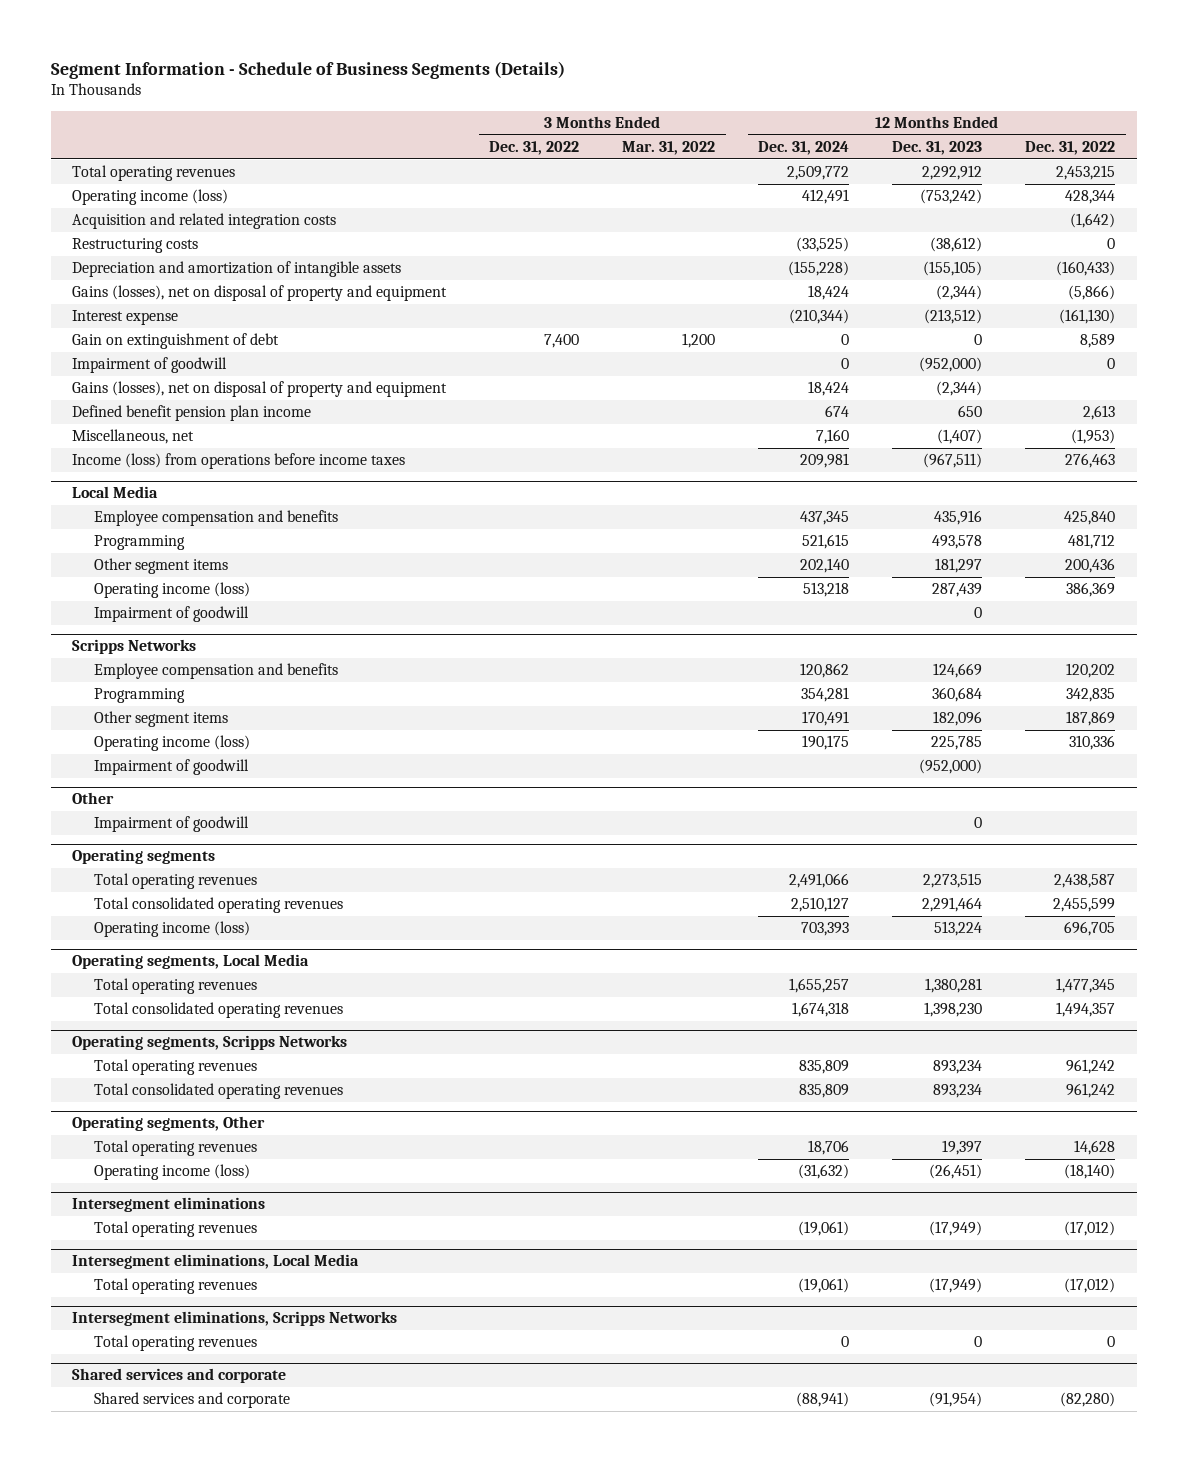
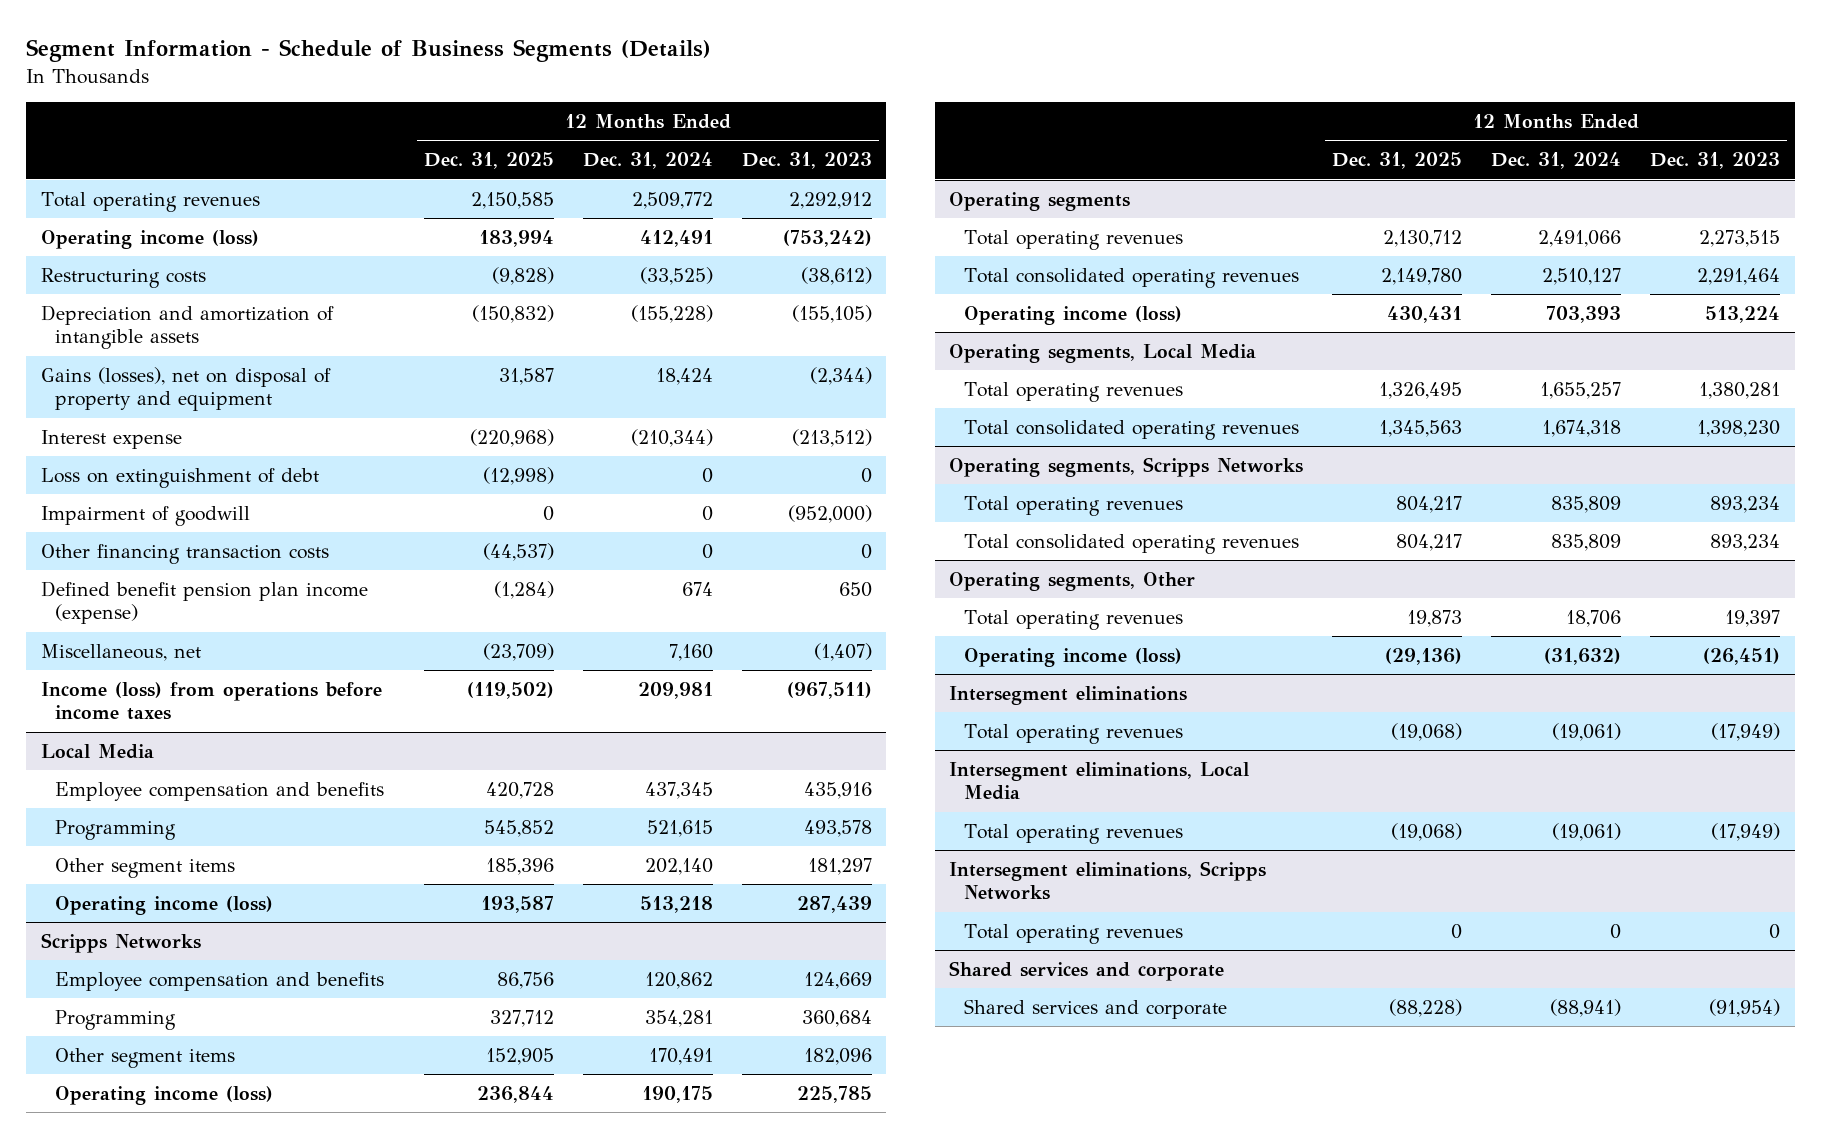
- | 3 Months Ended Dec. 31, 2022 | 3 Months Ended Mar. 31, 2022 | 12 Months Ended Dec. 31, 2024 | 12 Months Ended Dec. 31, 2023 | 12 Months Ended Dec. 31, 2022
+ | 12 Months Ended Dec. 31, 2025 | 12 Months Ended Dec. 31, 2024 | 12 Months Ended Dec. 31, 2023
- Acquisition and related integration costs | | | | | (1,642)
- Gain on extinguishment of debt | 7,400 | 1,200 | 0 | 0 | 8,589
+ Loss on extinguishment of debt | (12,998) | 0 | 0
- Gains (losses), net on disposal of property and equipment | | | 18,424 | (2,344) |
- Defined benefit pension plan income | | | 674 | 650 | 2,613
+ Other financing transaction costs | (44,537) | 0 | 0
+ Defined benefit pension plan income (expense) | (1,284) | 674 | 650
@ Local Media
- Impairment of goodwill | | | | 0 |
@ Scripps Networks
- Impairment of goodwill | | | | (952,000) |
- Other
- Impairment of goodwill | | | | 0 |

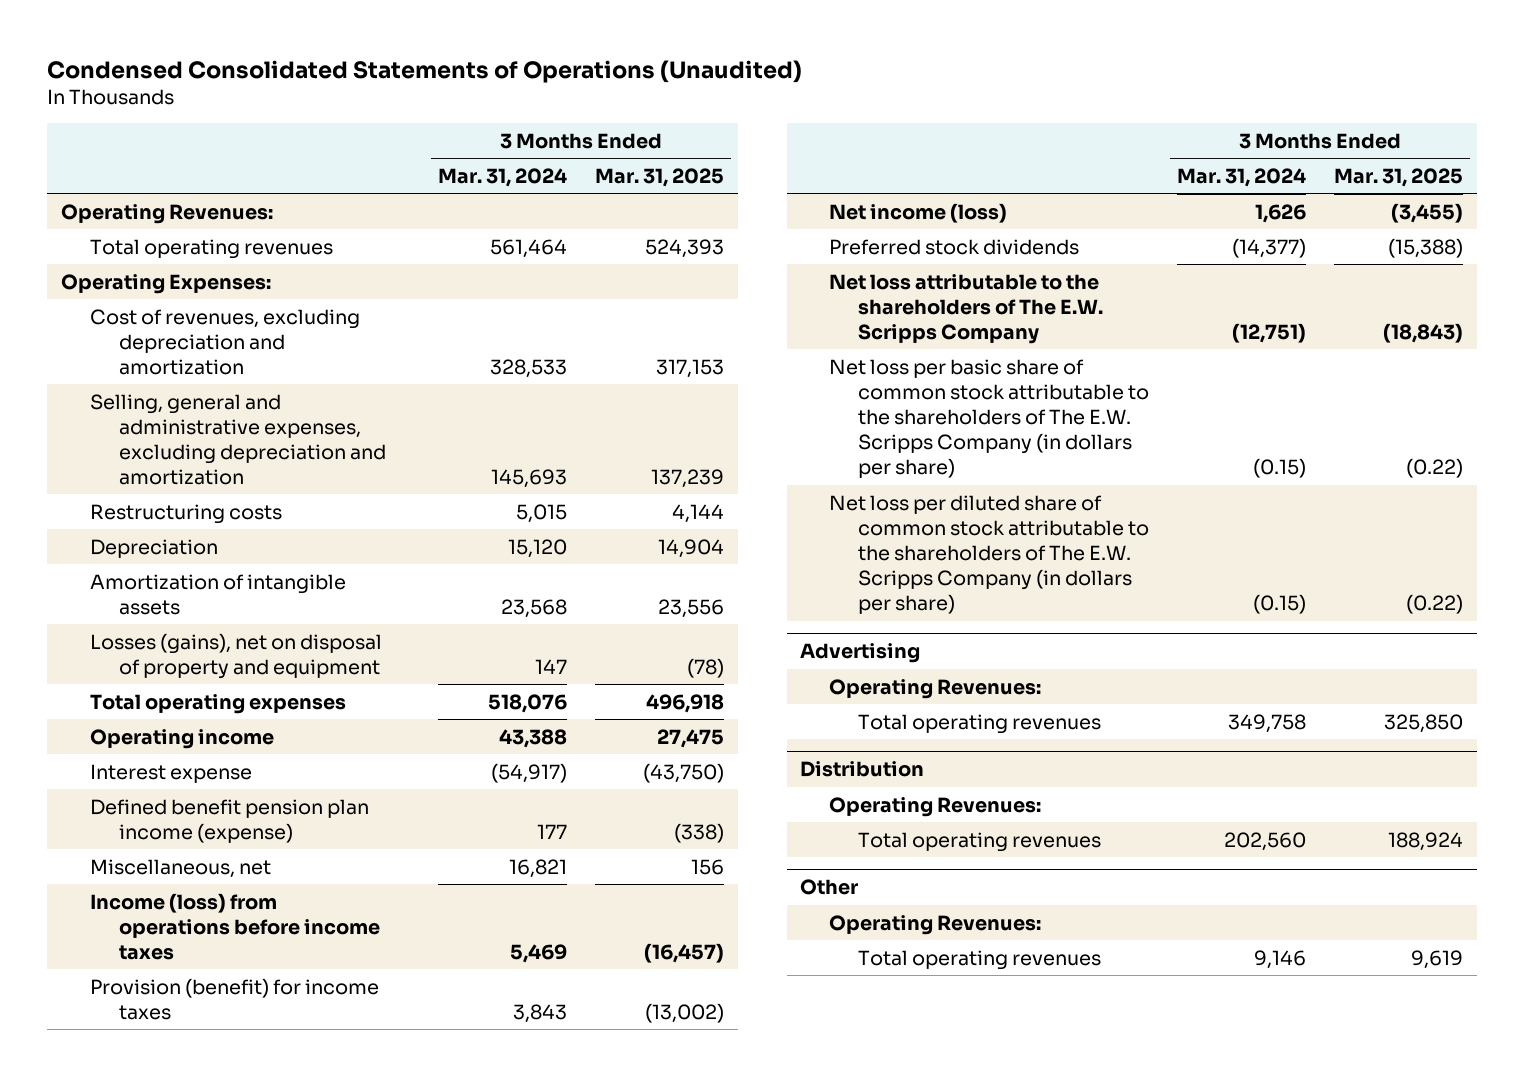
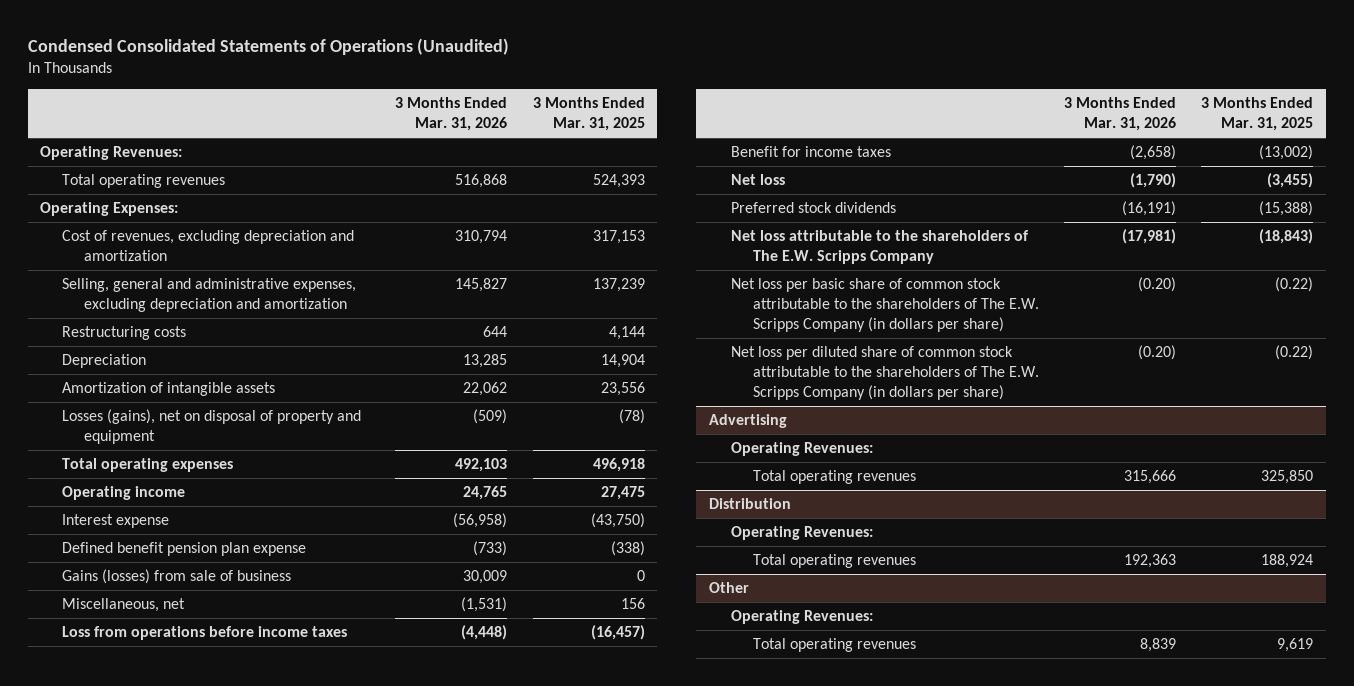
- | 3 Months Ended Mar. 31, 2024 | 3 Months Ended Mar. 31, 2025
+ | 3 Months Ended Mar. 31, 2026 | 3 Months Ended Mar. 31, 2025
- Defined benefit pension plan income (expense) | 177 | (338)
+ Defined benefit pension plan expense | (733) | (338)
+ Gains (losses) from sale of business | 30,009 | 0
- Income (loss) from operations before income taxes | 5,469 | (16,457)
- Provision (benefit) for income taxes | 3,843 | (13,002)
- Net income (loss) | 1,626 | (3,455)
+ Loss from operations before income taxes | (4,448) | (16,457)
+ Benefit for income taxes | (2,658) | (13,002)
+ Net loss | (1,790) | (3,455)

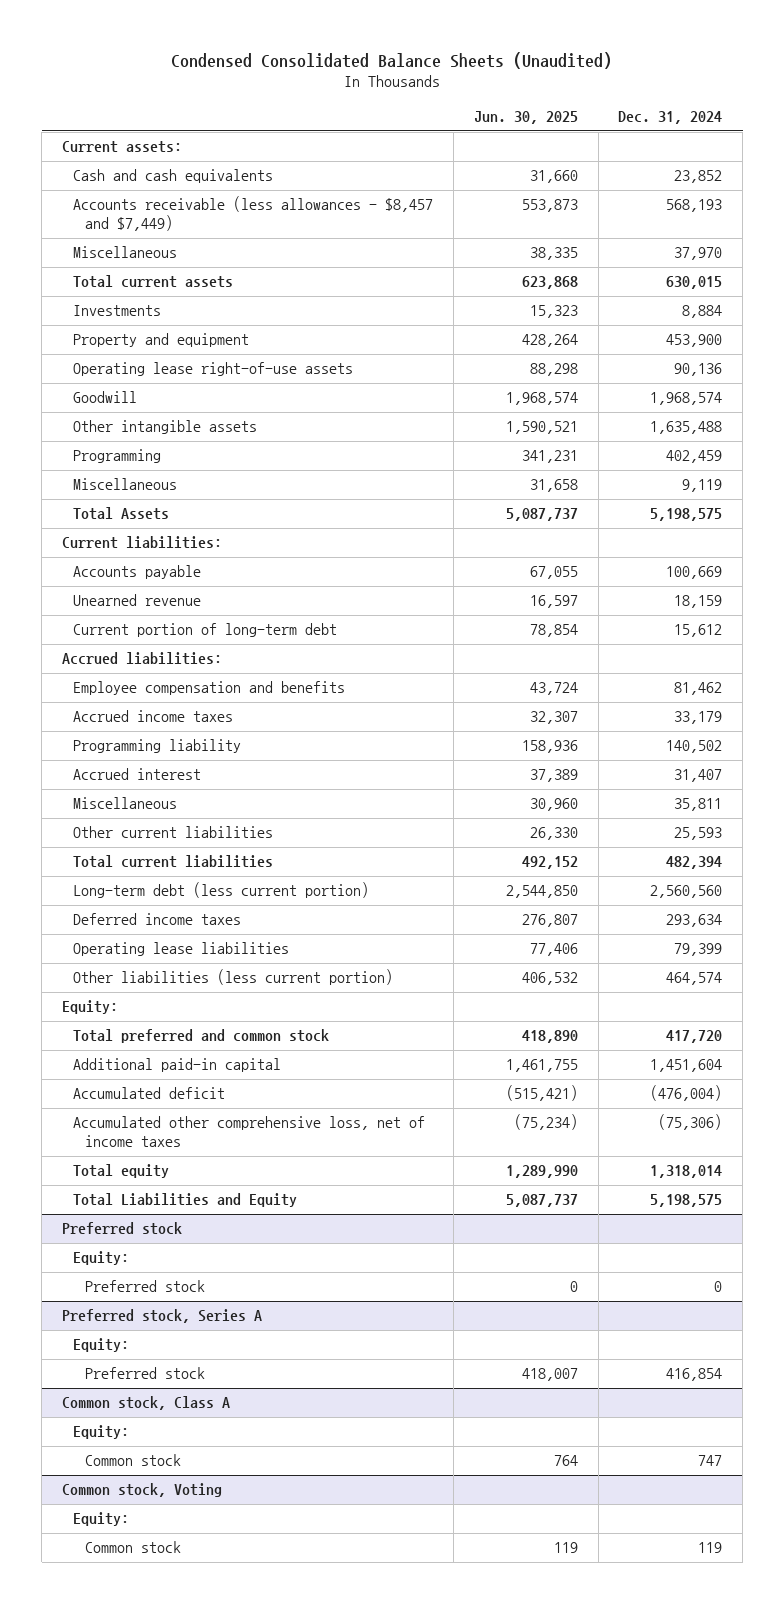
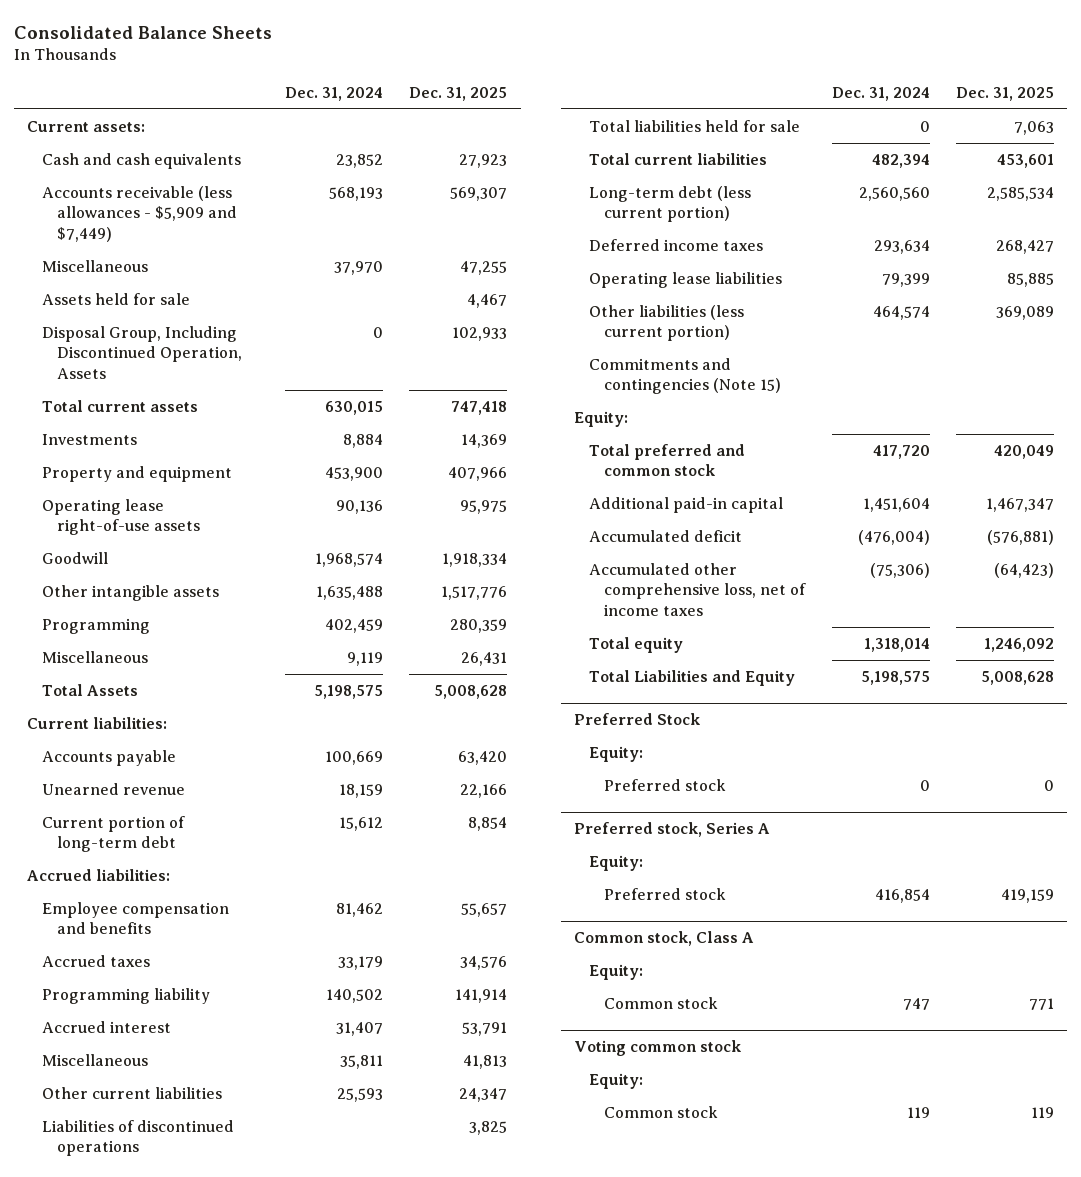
- Condensed Consolidated Balance Sheets (Unaudited)
+ Consolidated Balance Sheets
- | Jun. 30, 2025 | Dec. 31, 2024
+ | Dec. 31, 2024 | Dec. 31, 2025
- Accounts receivable (less allowances - $8,457 and $7,449) | 553,873 | 568,193
+ Accounts receivable (less allowances - $5,909 and $7,449) | 568,193 | 569,307
+ Assets held for sale | | 4,467
+ Disposal Group, Including Discontinued Operation, Assets | 0 | 102,933
- Accrued income taxes | 32,307 | 33,179
+ Accrued taxes | 33,179 | 34,576
+ Liabilities of discontinued operations | | 3,825
+ Total liabilities held for sale | 0 | 7,063
+ Commitments and contingencies (Note 15)
- Preferred stock
+ Preferred Stock
- Common stock, Voting
+ Voting common stock

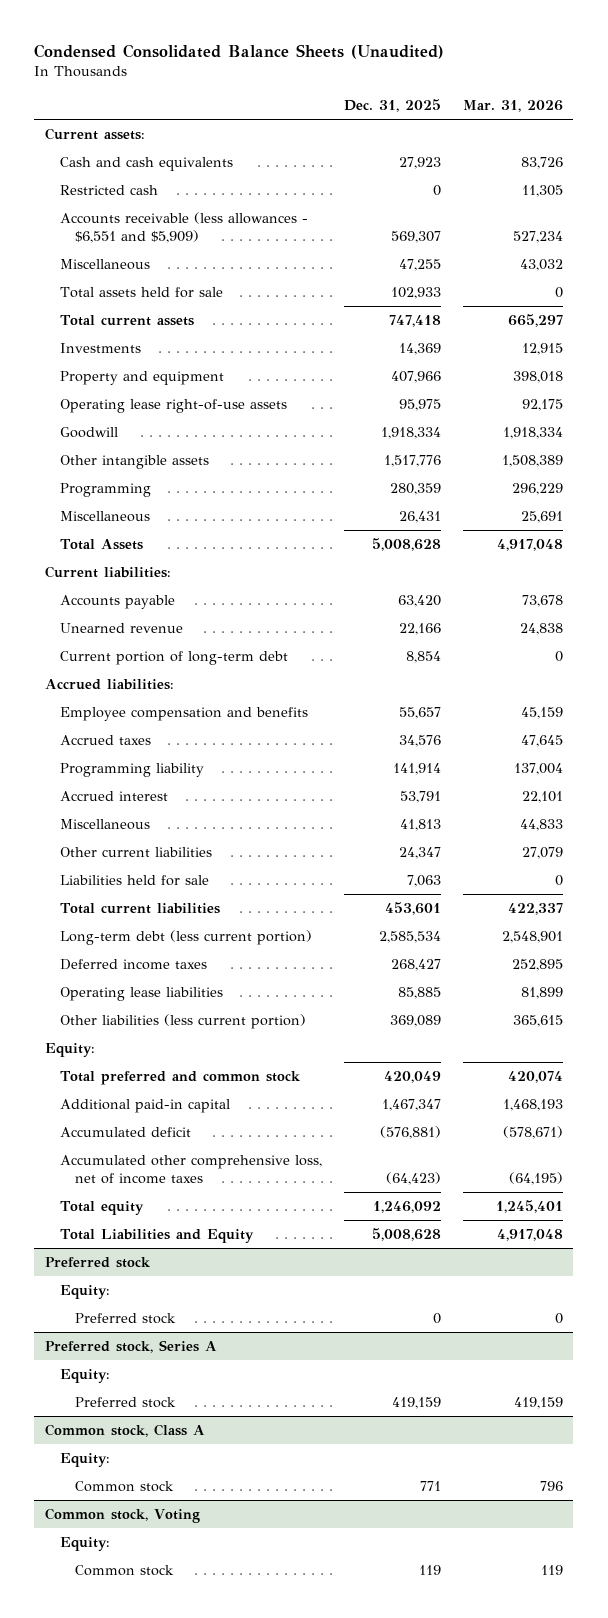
- Consolidated Balance Sheets
+ Condensed Consolidated Balance Sheets (Unaudited)
- | Dec. 31, 2024 | Dec. 31, 2025
+ | Dec. 31, 2025 | Mar. 31, 2026
- Accounts receivable (less allowances - $5,909 and $7,449) | 568,193 | 569,307
+ Restricted cash | 0 | 11,305
+ Accounts receivable (less allowances - $6,551 and $5,909) | 569,307 | 527,234
- Assets held for sale | | 4,467
- Disposal Group, Including Discontinued Operation, Assets | 0 | 102,933
+ Total assets held for sale | 102,933 | 0
- Liabilities of discontinued operations | | 3,825
- Total liabilities held for sale | 0 | 7,063
+ Liabilities held for sale | 7,063 | 0
- Commitments and contingencies (Note 15)
- Preferred Stock
+ Preferred stock
- Voting common stock
+ Common stock, Voting

